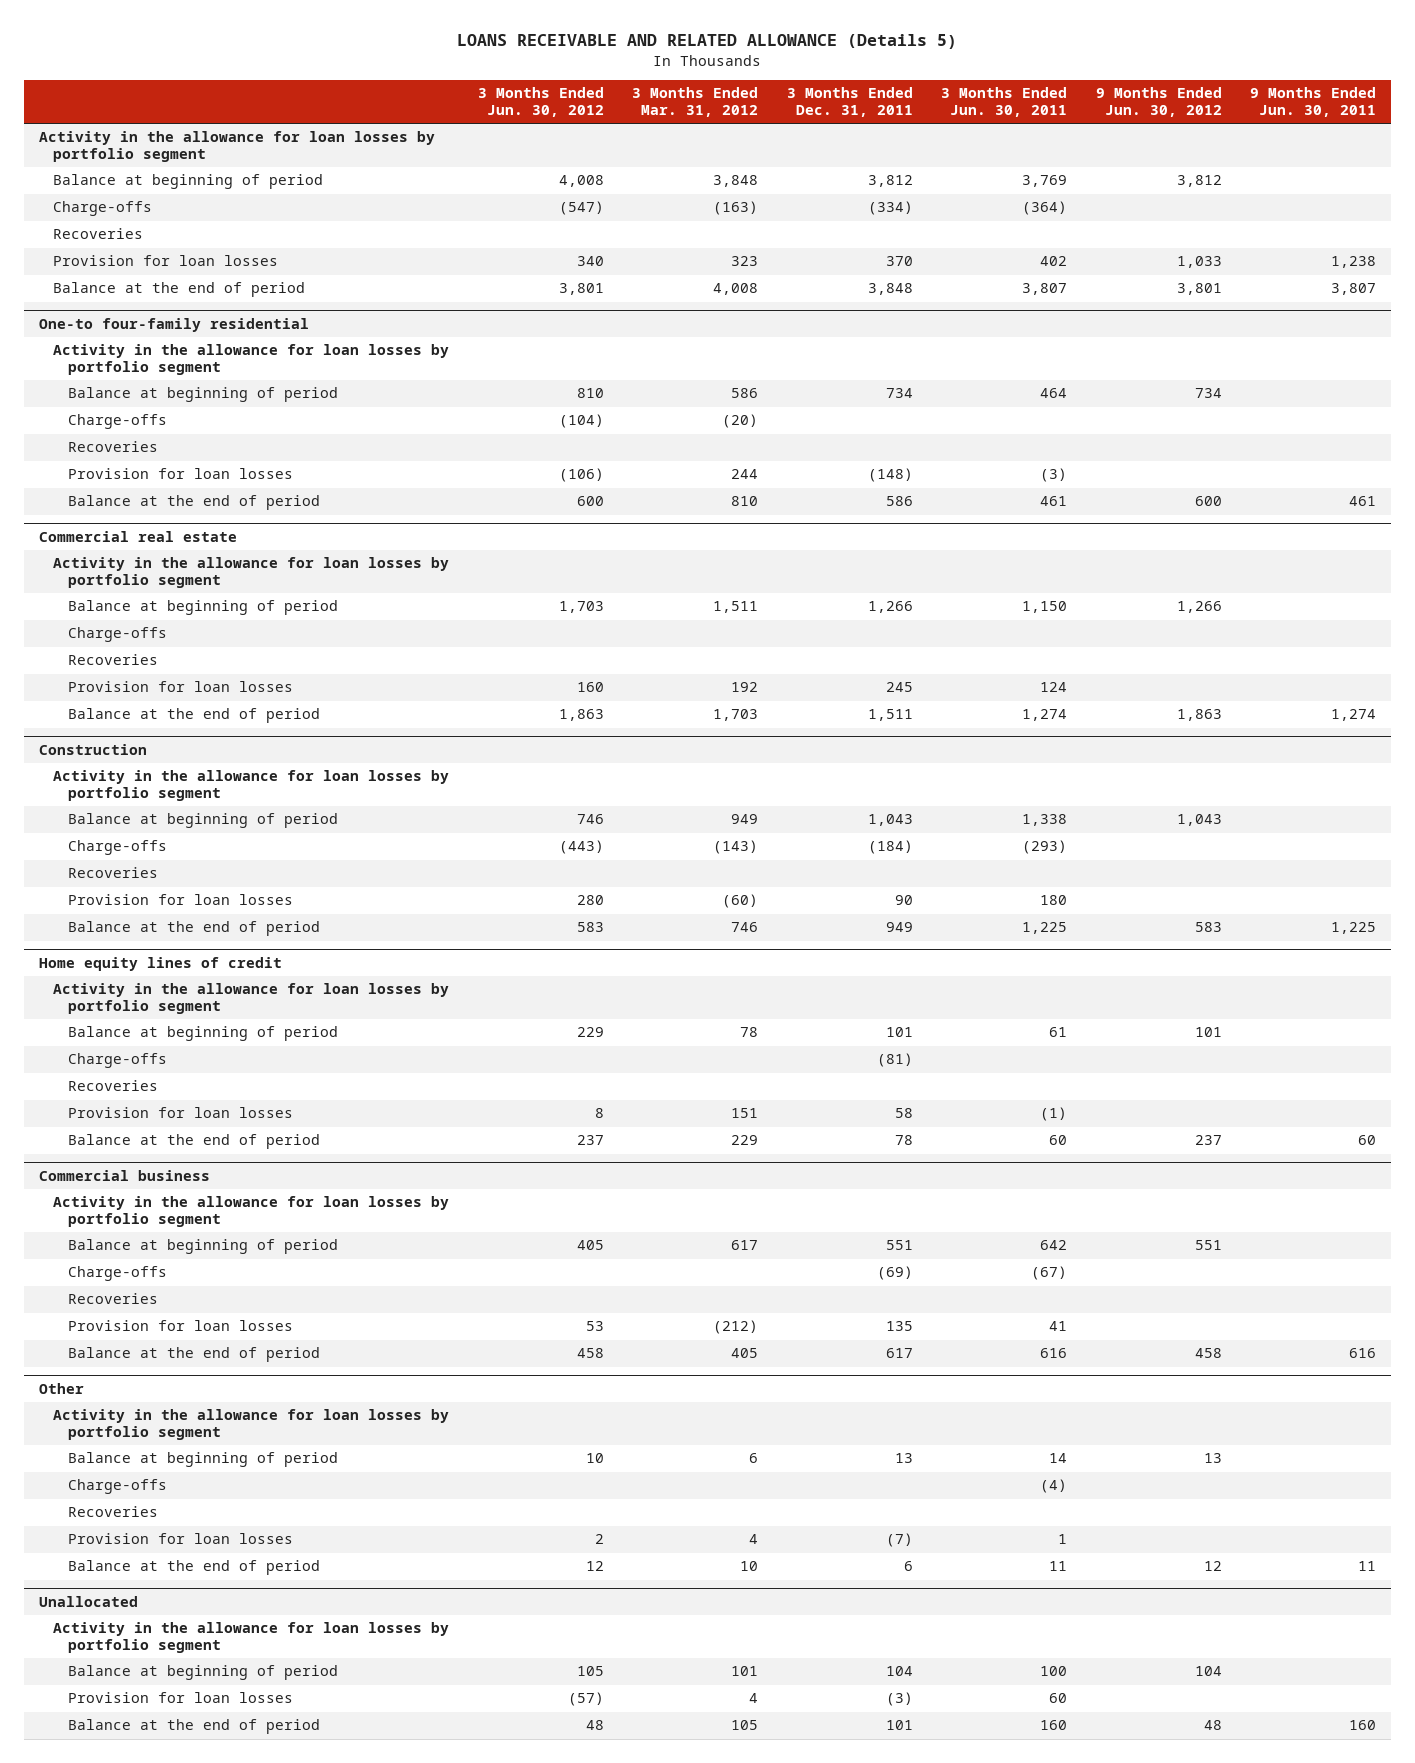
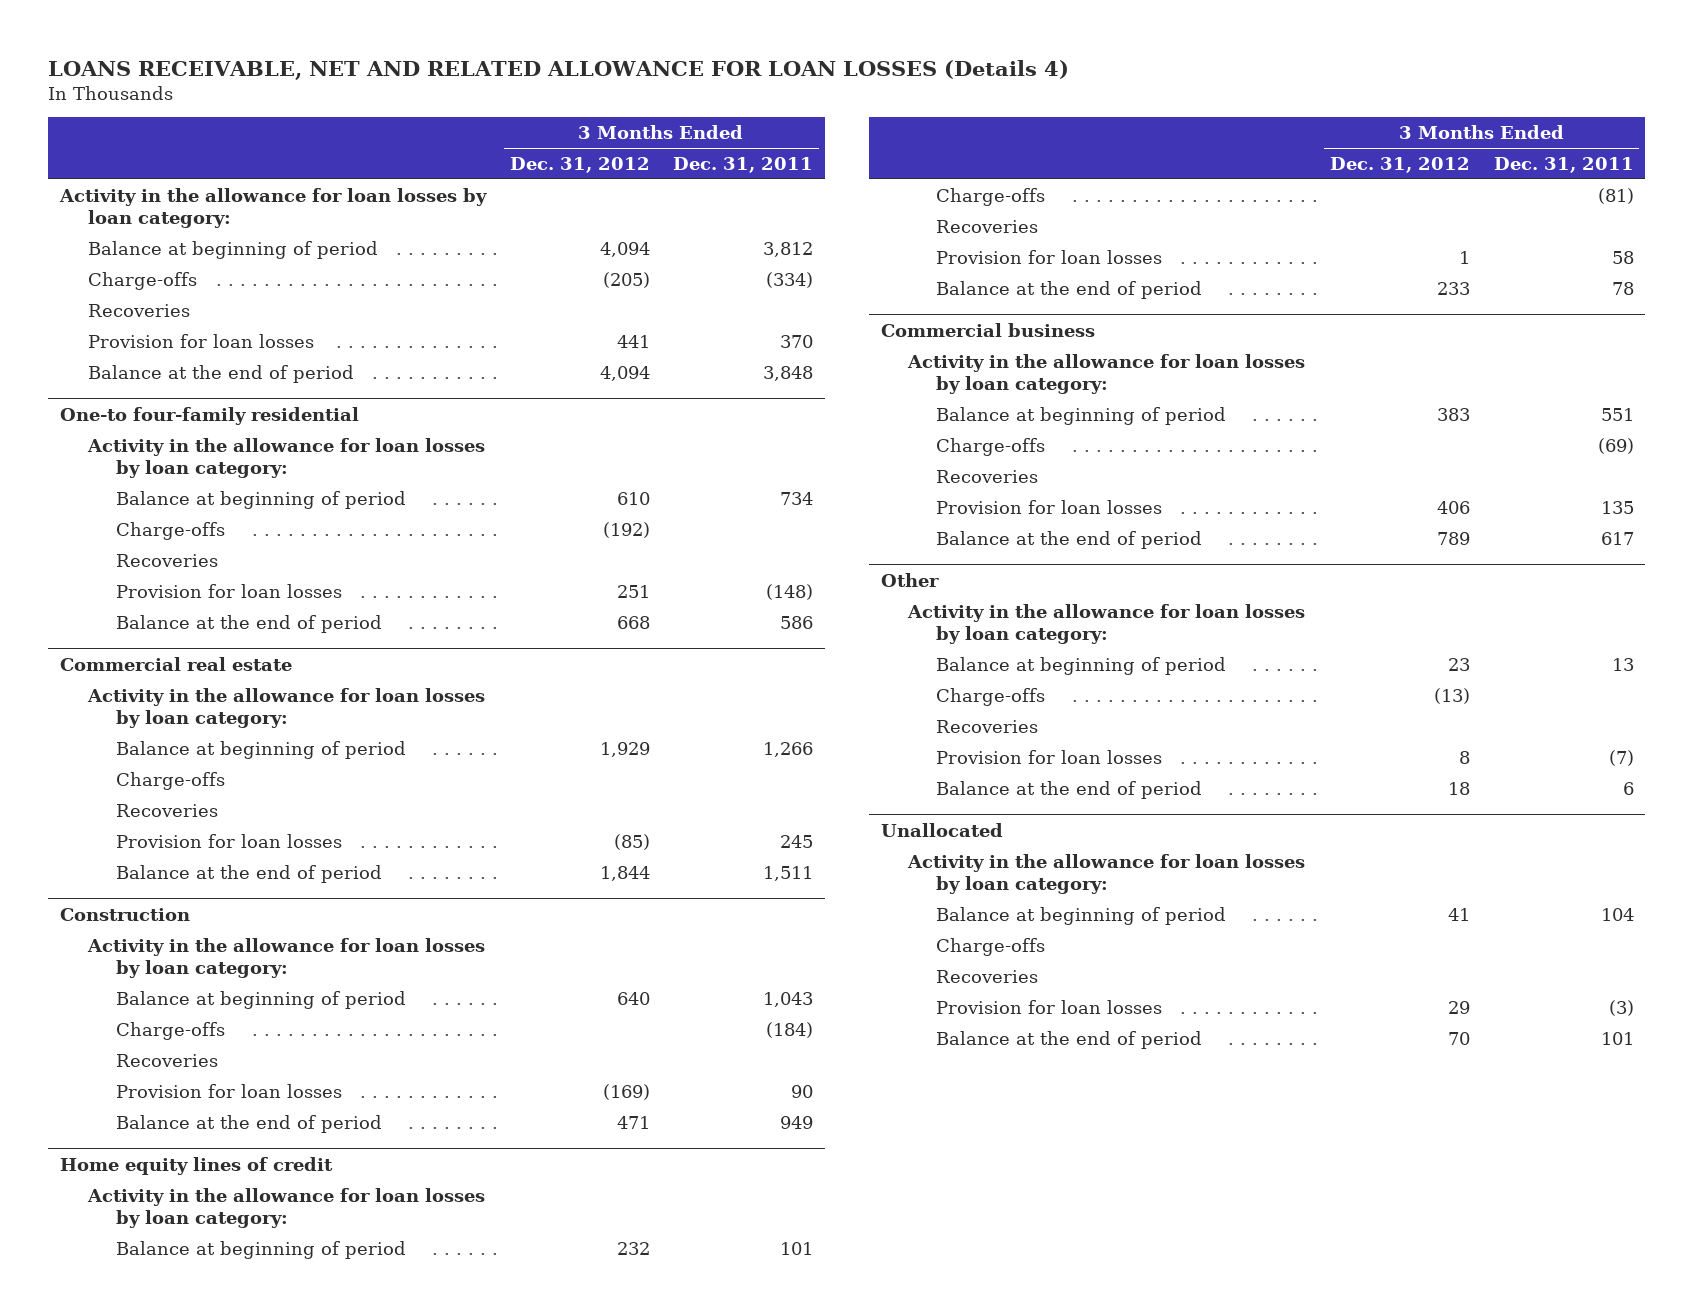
- LOANS RECEIVABLE AND RELATED ALLOWANCE (Details 5)
+ LOANS RECEIVABLE, NET AND RELATED ALLOWANCE FOR LOAN LOSSES (Details 4)
- | 3 Months Ended Jun. 30, 2012 | 3 Months Ended Mar. 31, 2012 | 3 Months Ended Dec. 31, 2011 | 3 Months Ended Jun. 30, 2011 | 9 Months Ended Jun. 30, 2012 | 9 Months Ended Jun. 30, 2011
+ | 3 Months Ended Dec. 31, 2012 | 3 Months Ended Dec. 31, 2011
- Activity in the allowance for loan losses by portfolio segment
+ Activity in the allowance for loan losses by loan category:
@ One-to four-family residential
- Activity in the allowance for loan losses by portfolio segment
+ Activity in the allowance for loan losses by loan category:
@ Commercial real estate
- Activity in the allowance for loan losses by portfolio segment
+ Activity in the allowance for loan losses by loan category:
@ Construction
- Activity in the allowance for loan losses by portfolio segment
+ Activity in the allowance for loan losses by loan category:
@ Home equity lines of credit
- Activity in the allowance for loan losses by portfolio segment
+ Activity in the allowance for loan losses by loan category:
@ Commercial business
- Activity in the allowance for loan losses by portfolio segment
+ Activity in the allowance for loan losses by loan category:
@ Other
- Activity in the allowance for loan losses by portfolio segment
+ Activity in the allowance for loan losses by loan category:
@ Unallocated
- Activity in the allowance for loan losses by portfolio segment
+ Activity in the allowance for loan losses by loan category:
+ Charge-offs
+ Recoveries

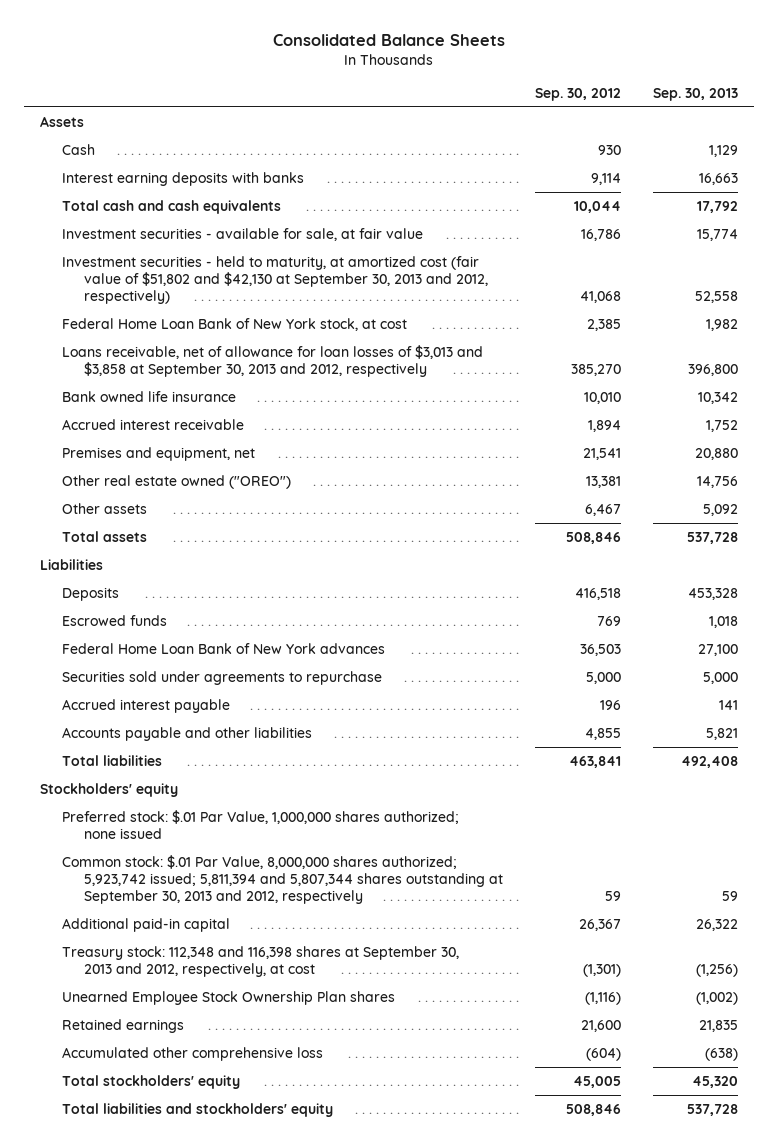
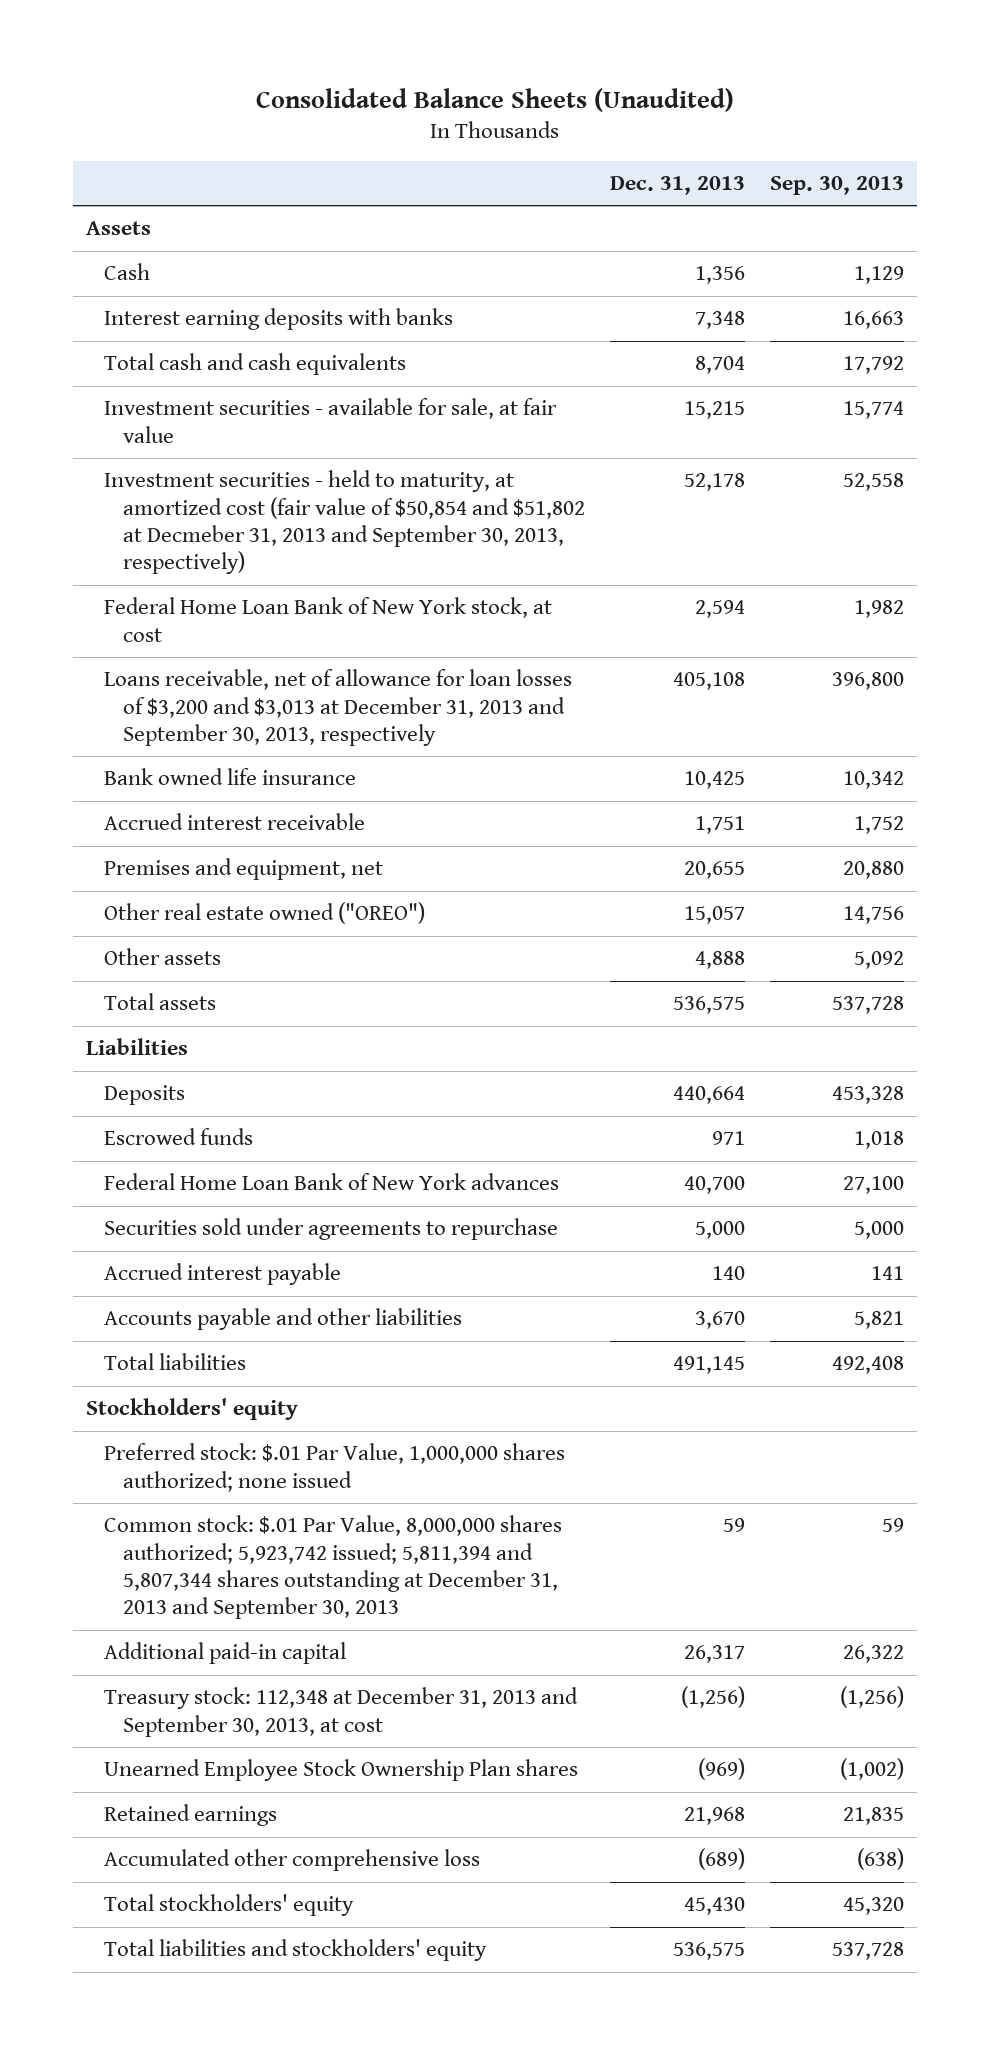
- Consolidated Balance Sheets
+ Consolidated Balance Sheets (Unaudited)
- | Sep. 30, 2012 | Sep. 30, 2013
+ | Dec. 31, 2013 | Sep. 30, 2013
- Investment securities - held to maturity, at amortized cost (fair value of $51,802 and $42,130 at September 30, 2013 and 2012, respectively) | 41,068 | 52,558
+ Investment securities - held to maturity, at amortized cost (fair value of $50,854 and $51,802 at Decmeber 31, 2013 and September 30, 2013, respectively) | 52,178 | 52,558
- Loans receivable, net of allowance for loan losses of $3,013 and $3,858 at September 30, 2013 and 2012, respectively | 385,270 | 396,800
+ Loans receivable, net of allowance for loan losses of $3,200 and $3,013 at December 31, 2013 and September 30, 2013, respectively | 405,108 | 396,800
- Common stock: $.01 Par Value, 8,000,000 shares authorized; 5,923,742 issued; 5,811,394 and 5,807,344 shares outstanding at September 30, 2013 and 2012, respectively | 59 | 59
+ Common stock: $.01 Par Value, 8,000,000 shares authorized; 5,923,742 issued; 5,811,394 and 5,807,344 shares outstanding at December 31, 2013 and September 30, 2013 | 59 | 59
- Treasury stock: 112,348 and 116,398 shares at September 30, 2013 and 2012, respectively, at cost | (1,301) | (1,256)
+ Treasury stock: 112,348 at December 31, 2013 and September 30, 2013, at cost | (1,256) | (1,256)

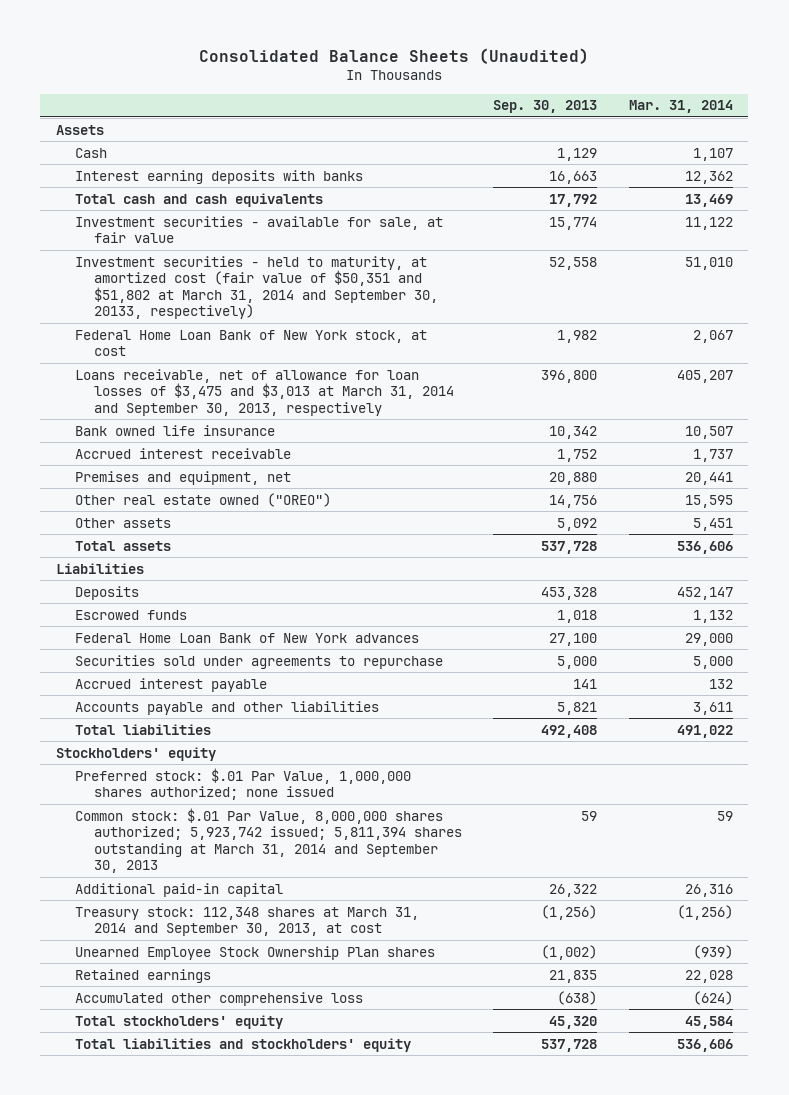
- | Dec. 31, 2013 | Sep. 30, 2013
+ | Sep. 30, 2013 | Mar. 31, 2014
- Investment securities - held to maturity, at amortized cost (fair value of $50,854 and $51,802 at Decmeber 31, 2013 and September 30, 2013, respectively) | 52,178 | 52,558
+ Investment securities - held to maturity, at amortized cost (fair value of $50,351 and $51,802 at March 31, 2014 and September 30, 20133, respectively) | 52,558 | 51,010
- Loans receivable, net of allowance for loan losses of $3,200 and $3,013 at December 31, 2013 and September 30, 2013, respectively | 405,108 | 396,800
+ Loans receivable, net of allowance for loan losses of $3,475 and $3,013 at March 31, 2014 and September 30, 2013, respectively | 396,800 | 405,207
- Common stock: $.01 Par Value, 8,000,000 shares authorized; 5,923,742 issued; 5,811,394 and 5,807,344 shares outstanding at December 31, 2013 and September 30, 2013 | 59 | 59
+ Common stock: $.01 Par Value, 8,000,000 shares authorized; 5,923,742 issued; 5,811,394 shares outstanding at March 31, 2014 and September 30, 2013 | 59 | 59
- Treasury stock: 112,348 at December 31, 2013 and September 30, 2013, at cost | (1,256) | (1,256)
+ Treasury stock: 112,348 shares at March 31, 2014 and September 30, 2013, at cost | (1,256) | (1,256)

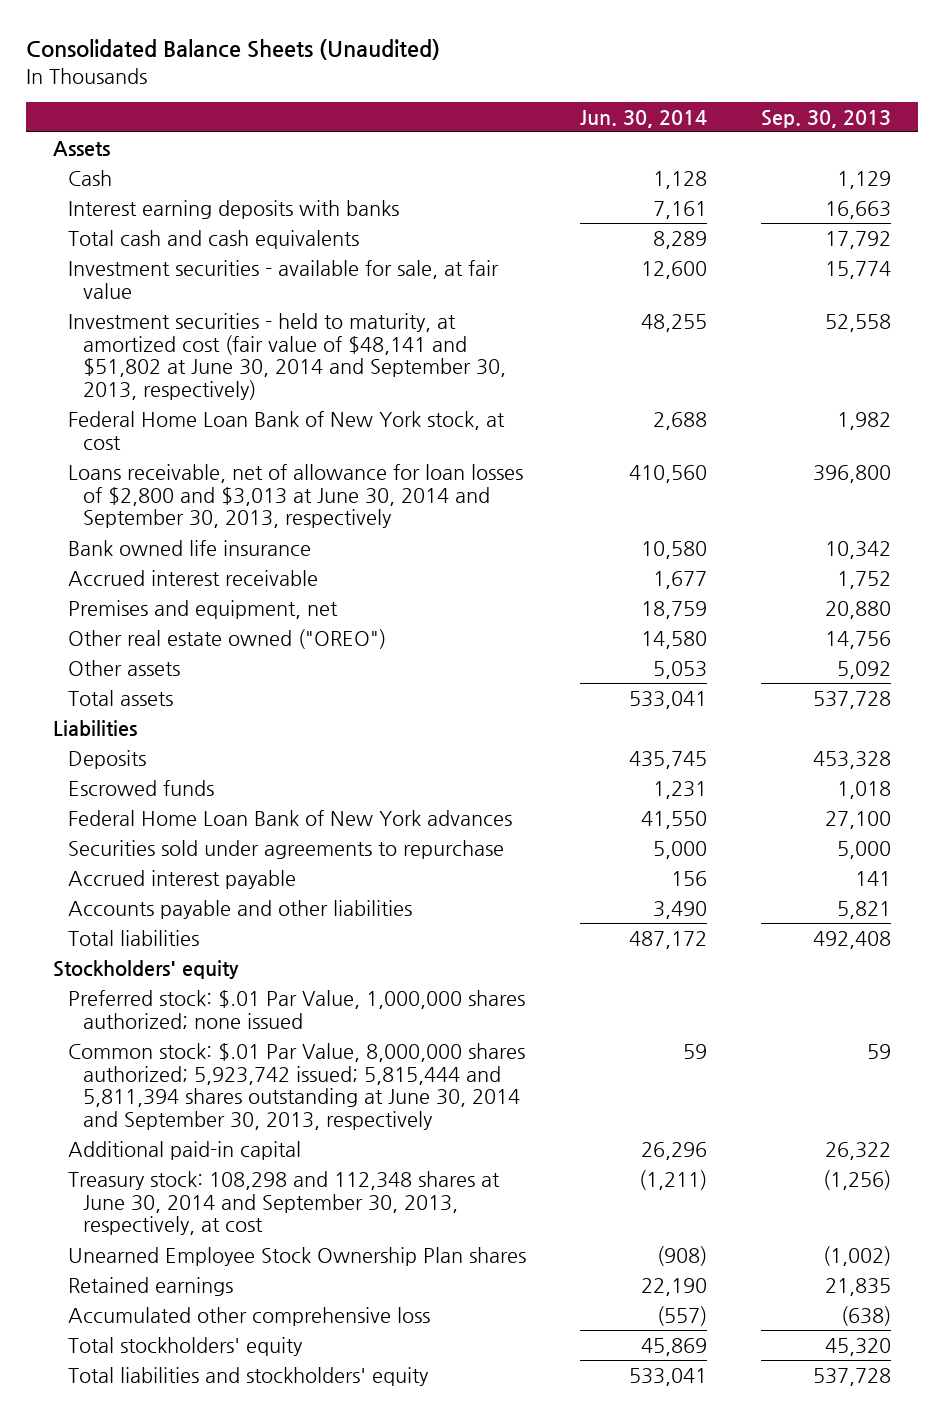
- | Sep. 30, 2013 | Mar. 31, 2014
+ | Jun. 30, 2014 | Sep. 30, 2013
- Investment securities - held to maturity, at amortized cost (fair value of $50,351 and $51,802 at March 31, 2014 and September 30, 20133, respectively) | 52,558 | 51,010
+ Investment securities - held to maturity, at amortized cost (fair value of $48,141 and $51,802 at June 30, 2014 and September 30, 2013, respectively) | 48,255 | 52,558
- Loans receivable, net of allowance for loan losses of $3,475 and $3,013 at March 31, 2014 and September 30, 2013, respectively | 396,800 | 405,207
+ Loans receivable, net of allowance for loan losses of $2,800 and $3,013 at June 30, 2014 and September 30, 2013, respectively | 410,560 | 396,800
- Common stock: $.01 Par Value, 8,000,000 shares authorized; 5,923,742 issued; 5,811,394 shares outstanding at March 31, 2014 and September 30, 2013 | 59 | 59
+ Common stock: $.01 Par Value, 8,000,000 shares authorized; 5,923,742 issued; 5,815,444 and 5,811,394 shares outstanding at June 30, 2014 and September 30, 2013, respectively | 59 | 59
- Treasury stock: 112,348 shares at March 31, 2014 and September 30, 2013, at cost | (1,256) | (1,256)
+ Treasury stock: 108,298 and 112,348 shares at June 30, 2014 and September 30, 2013, respectively, at cost | (1,211) | (1,256)

